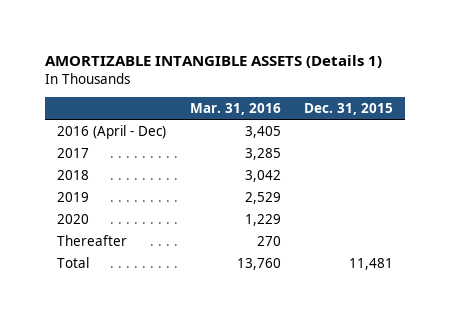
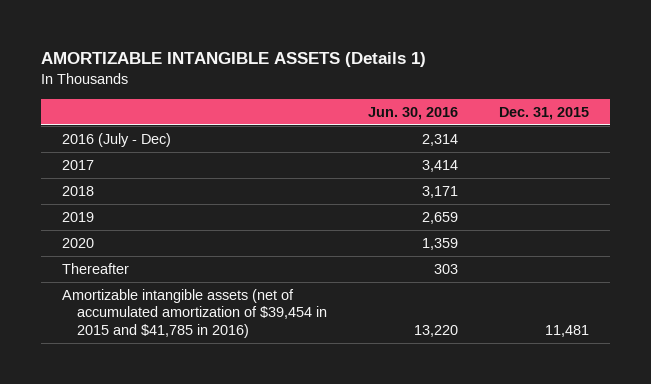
- | Mar. 31, 2016 | Dec. 31, 2015
+ | Jun. 30, 2016 | Dec. 31, 2015
- 2016 (April - Dec) | 3,405 |
+ 2016 (July - Dec) | 2,314 |
- Total | 13,760 | 11,481
+ Amortizable intangible assets (net of accumulated amortization of $39,454 in 2015 and $41,785 in 2016) | 13,220 | 11,481

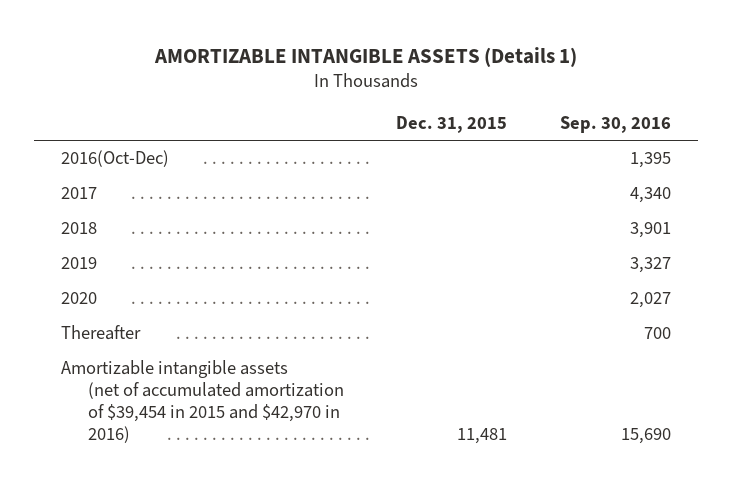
- | Jun. 30, 2016 | Dec. 31, 2015
+ | Dec. 31, 2015 | Sep. 30, 2016
- 2016 (July - Dec) | 2,314 |
+ 2016(Oct-Dec) | | 1,395
- Amortizable intangible assets (net of accumulated amortization of $39,454 in 2015 and $41,785 in 2016) | 13,220 | 11,481
+ Amortizable intangible assets (net of accumulated amortization of $39,454 in 2015 and $42,970 in 2016) | 11,481 | 15,690

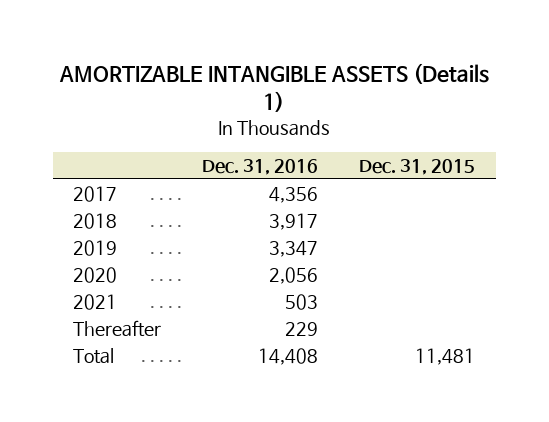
- | Dec. 31, 2015 | Sep. 30, 2016
+ | Dec. 31, 2016 | Dec. 31, 2015
- 2016(Oct-Dec) | | 1,395
+ 2021 | 503 |
- Amortizable intangible assets (net of accumulated amortization of $39,454 in 2015 and $42,970 in 2016) | 11,481 | 15,690
+ Total | 14,408 | 11,481

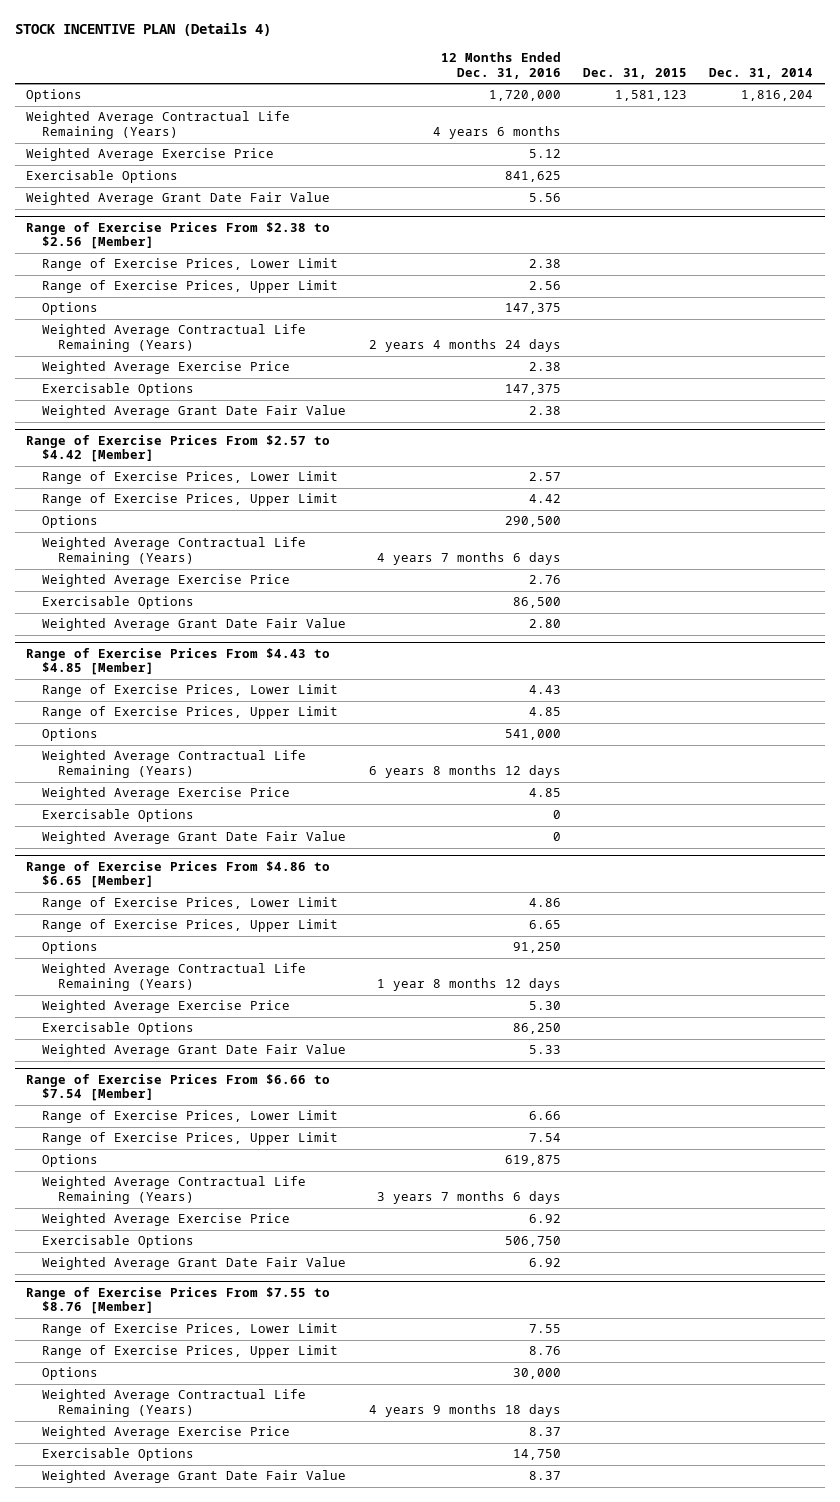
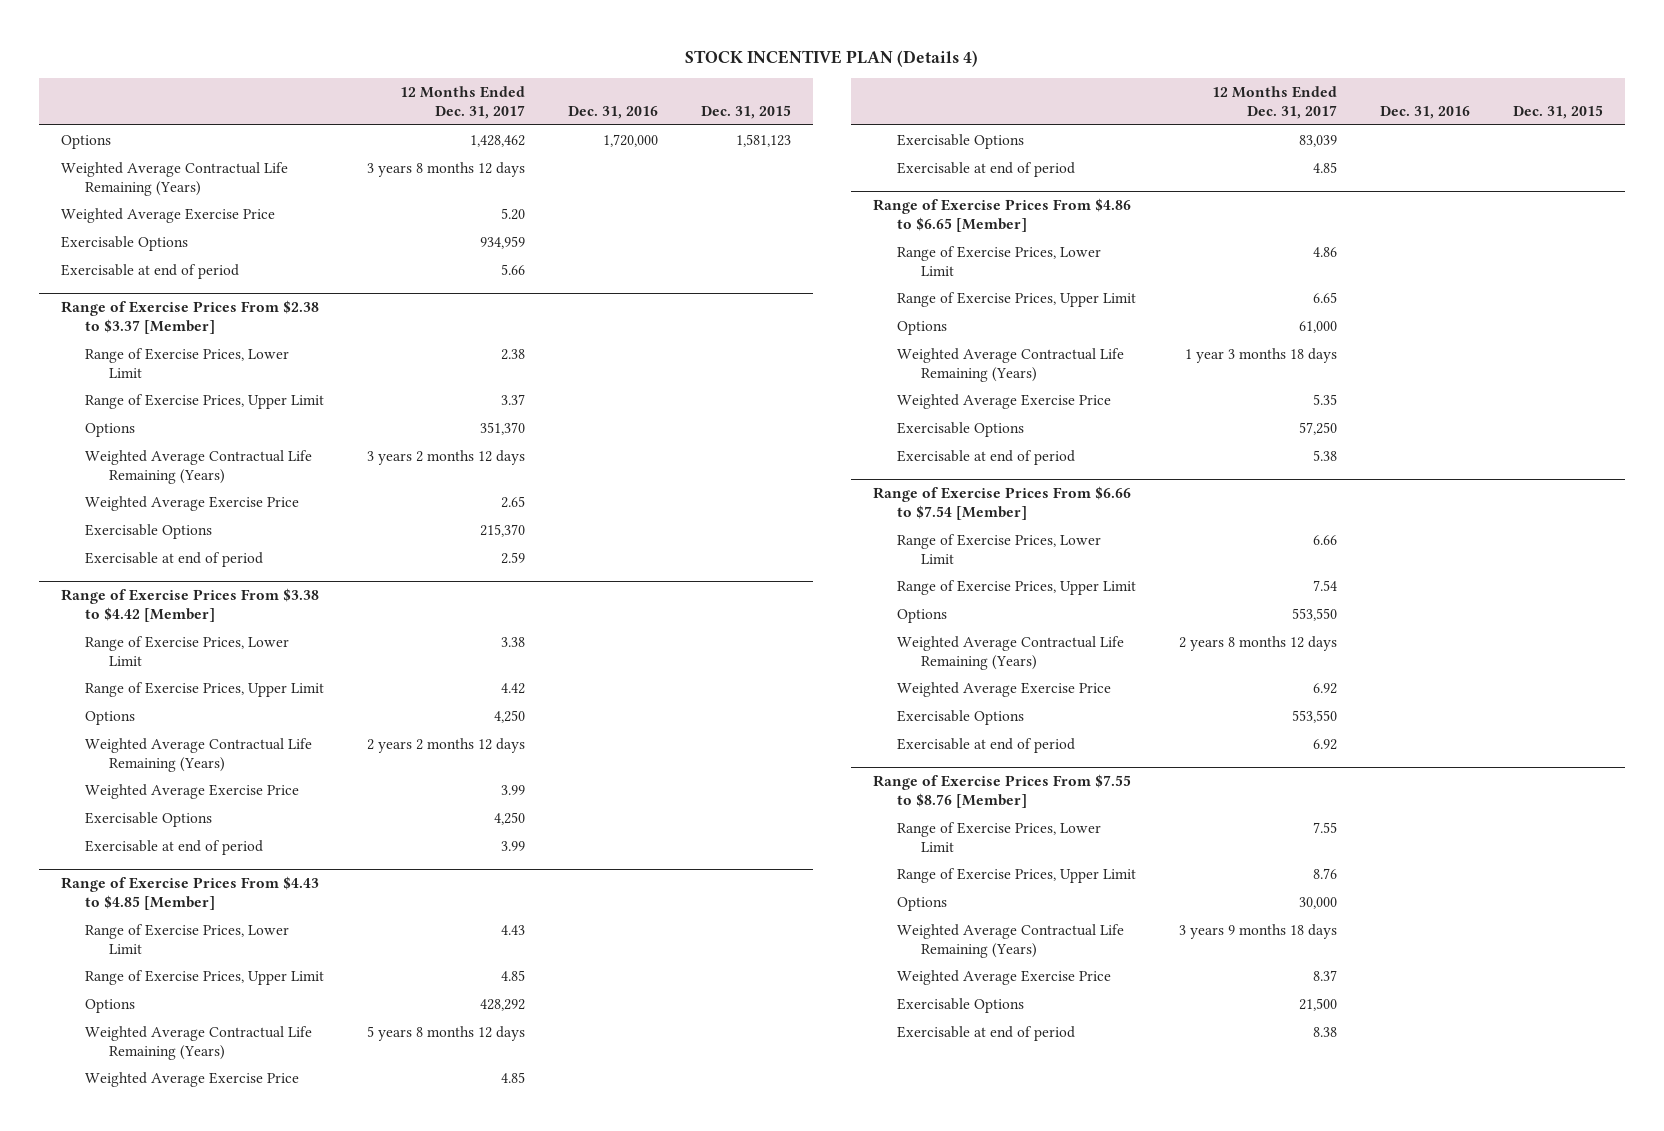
- | 12 Months Ended Dec. 31, 2016 | Dec. 31, 2015 | Dec. 31, 2014
+ | 12 Months Ended Dec. 31, 2017 | Dec. 31, 2016 | Dec. 31, 2015
- Weighted Average Grant Date Fair Value | 5.56 | |
- Range of Exercise Prices From $2.38 to $2.56 [Member]
+ Exercisable at end of period | 5.66 | |
+ Range of Exercise Prices From $2.38 to $3.37 [Member]
- Weighted Average Grant Date Fair Value | 2.38 | |
- Range of Exercise Prices From $2.57 to $4.42 [Member]
+ Exercisable at end of period | 2.59 | |
+ Range of Exercise Prices From $3.38 to $4.42 [Member]
- Weighted Average Grant Date Fair Value | 2.80 | |
+ Exercisable at end of period | 3.99 | |
@ Range of Exercise Prices From $4.43 to $4.85 [Member]
- Weighted Average Grant Date Fair Value | 0 | |
+ Exercisable at end of period | 4.85 | |
@ Range of Exercise Prices From $4.86 to $6.65 [Member]
- Weighted Average Grant Date Fair Value | 5.33 | |
+ Exercisable at end of period | 5.38 | |
@ Range of Exercise Prices From $6.66 to $7.54 [Member]
- Weighted Average Grant Date Fair Value | 6.92 | |
+ Exercisable at end of period | 6.92 | |
@ Range of Exercise Prices From $7.55 to $8.76 [Member]
- Weighted Average Grant Date Fair Value | 8.37 | |
+ Exercisable at end of period | 8.38 | |

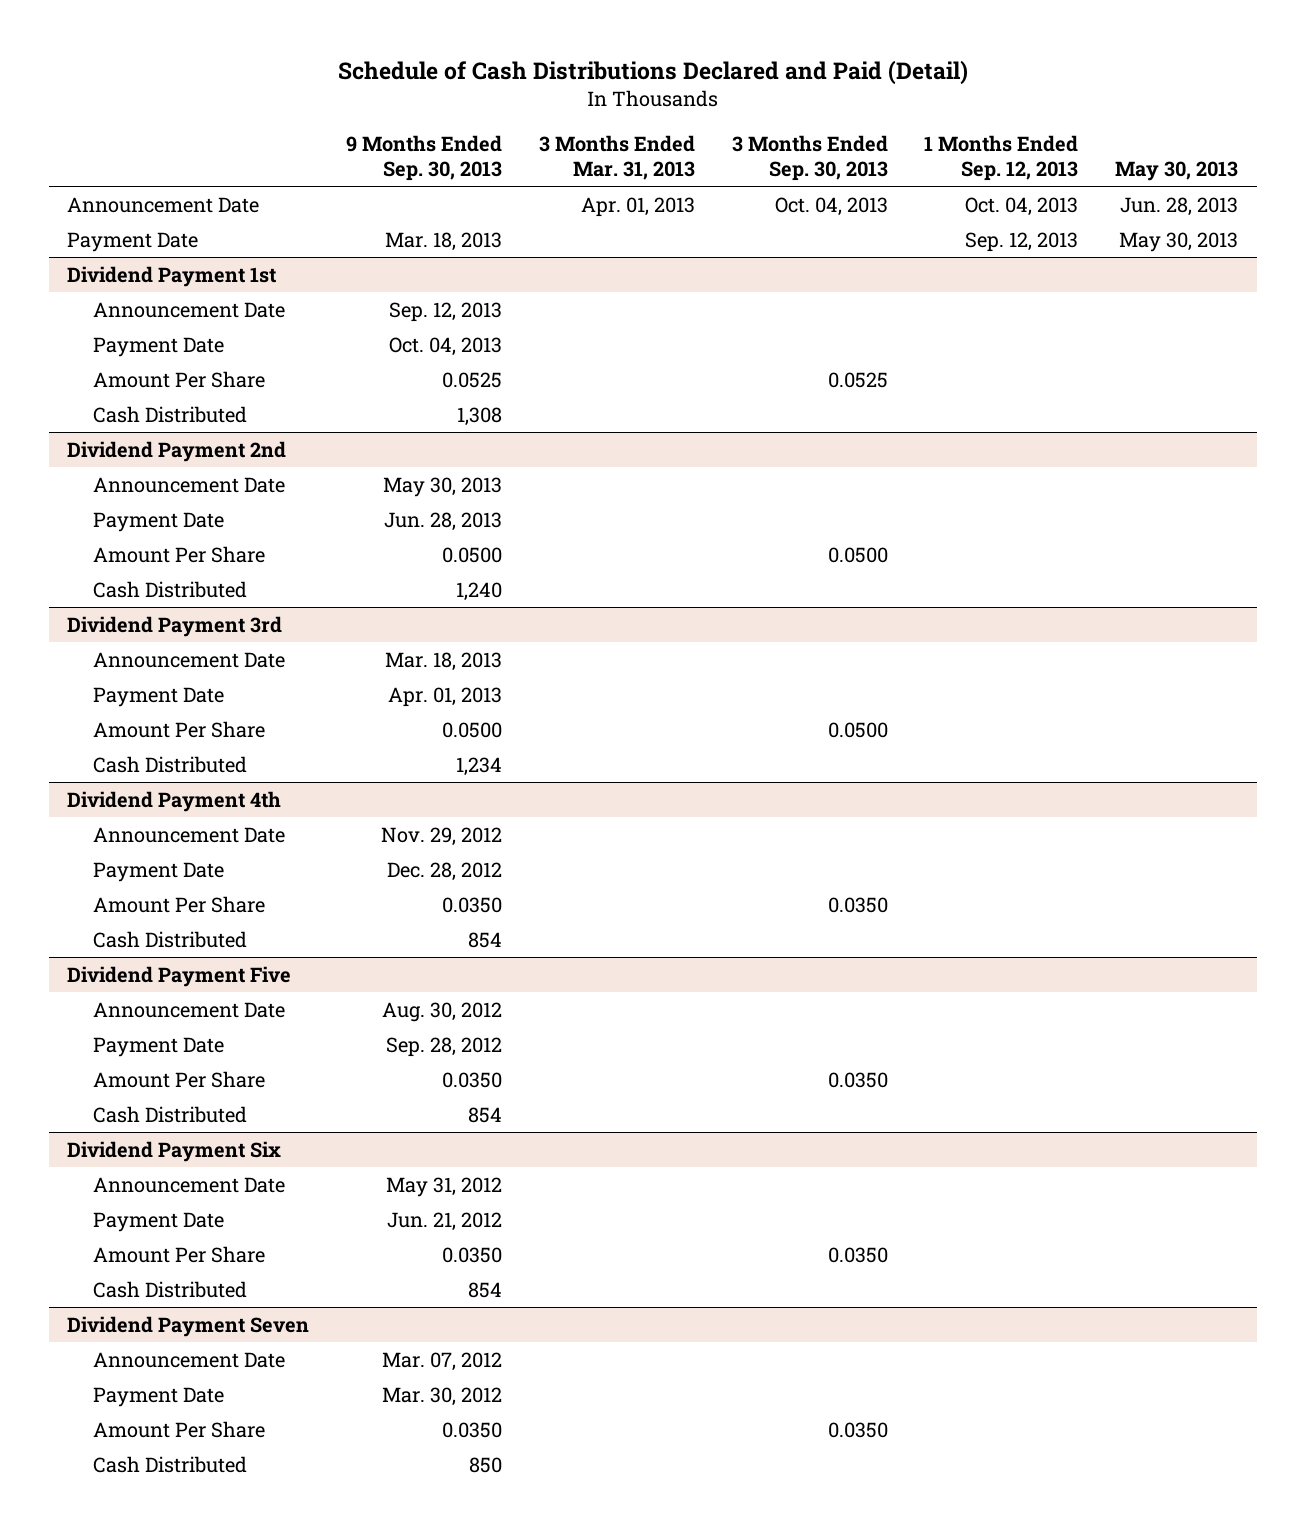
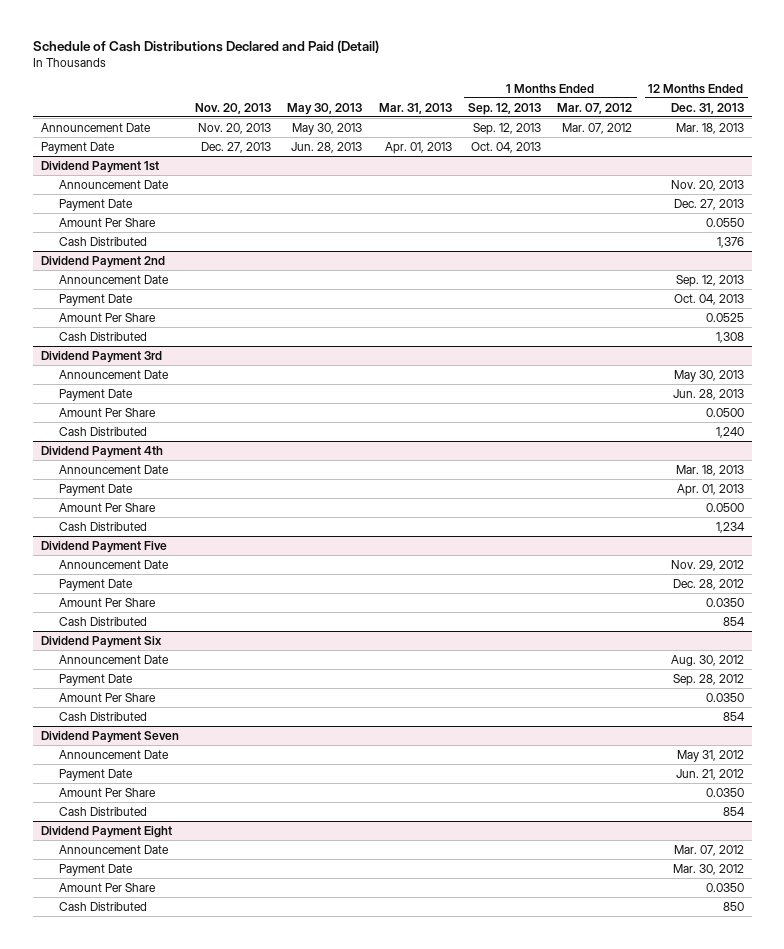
- | 9 Months Ended Sep. 30, 2013 | 3 Months Ended Mar. 31, 2013 | 3 Months Ended Sep. 30, 2013 | 1 Months Ended Sep. 12, 2013 | May 30, 2013
+ | Nov. 20, 2013 | May 30, 2013 | Mar. 31, 2013 | 1 Months Ended Sep. 12, 2013 | 1 Months Ended Mar. 07, 2012 | 12 Months Ended Dec. 31, 2013
- Announcement Date | | Apr. 01, 2013 | Oct. 04, 2013 | Oct. 04, 2013 | Jun. 28, 2013
- Payment Date | Mar. 18, 2013 | | | Sep. 12, 2013 | May 30, 2013
+ Announcement Date | Nov. 20, 2013 | May 30, 2013 | | Sep. 12, 2013 | Mar. 07, 2012 | Mar. 18, 2013
+ Payment Date | Dec. 27, 2013 | Jun. 28, 2013 | Apr. 01, 2013 | Oct. 04, 2013 | |
+ Dividend Payment Eight
+ Announcement Date | | | | | | Mar. 07, 2012
+ Payment Date | | | | | | Mar. 30, 2012
+ Amount Per Share | | | | | | 0.0350
+ Cash Distributed | | | | | | 850

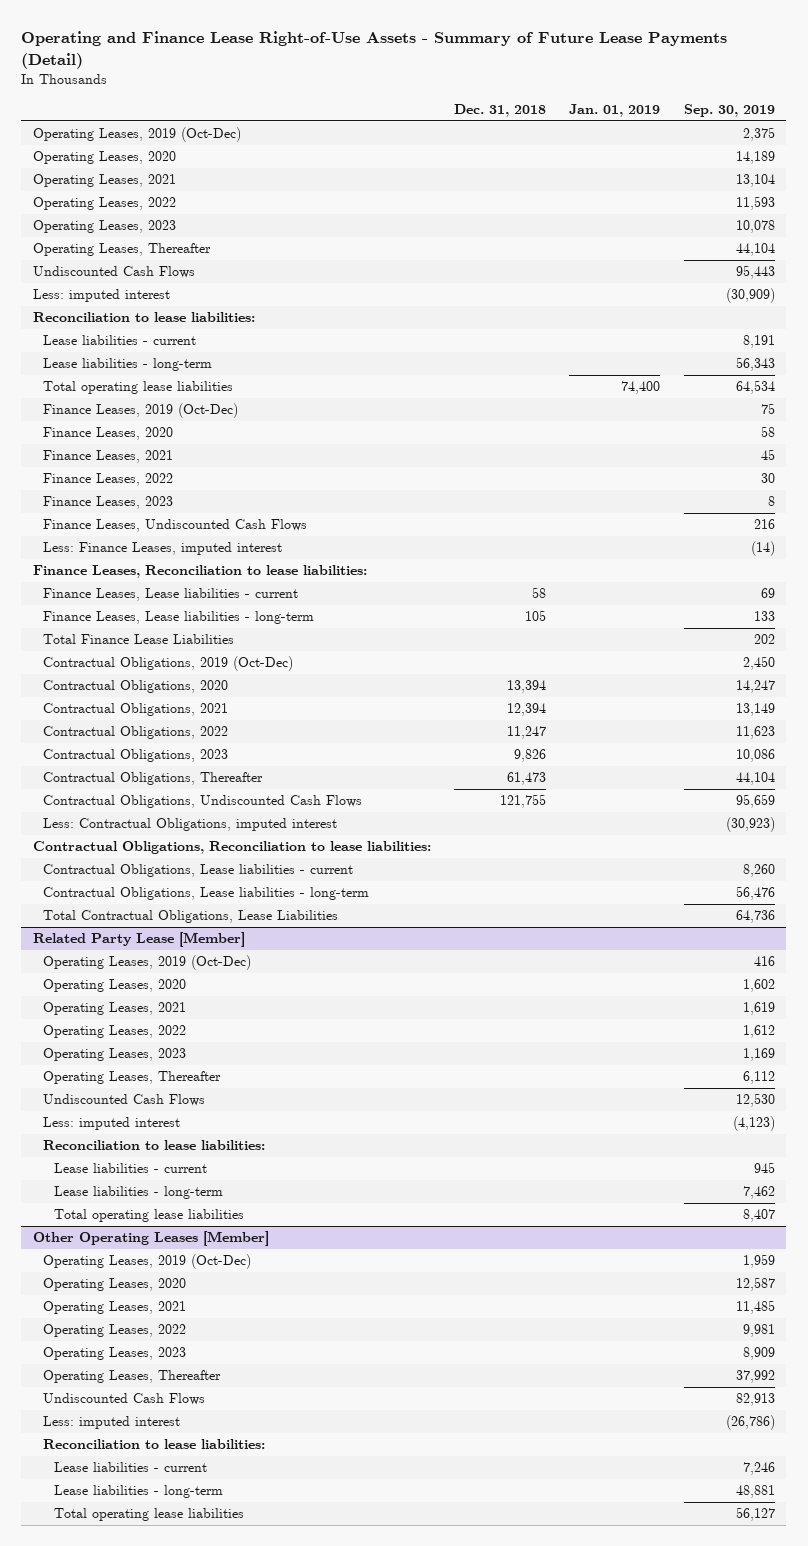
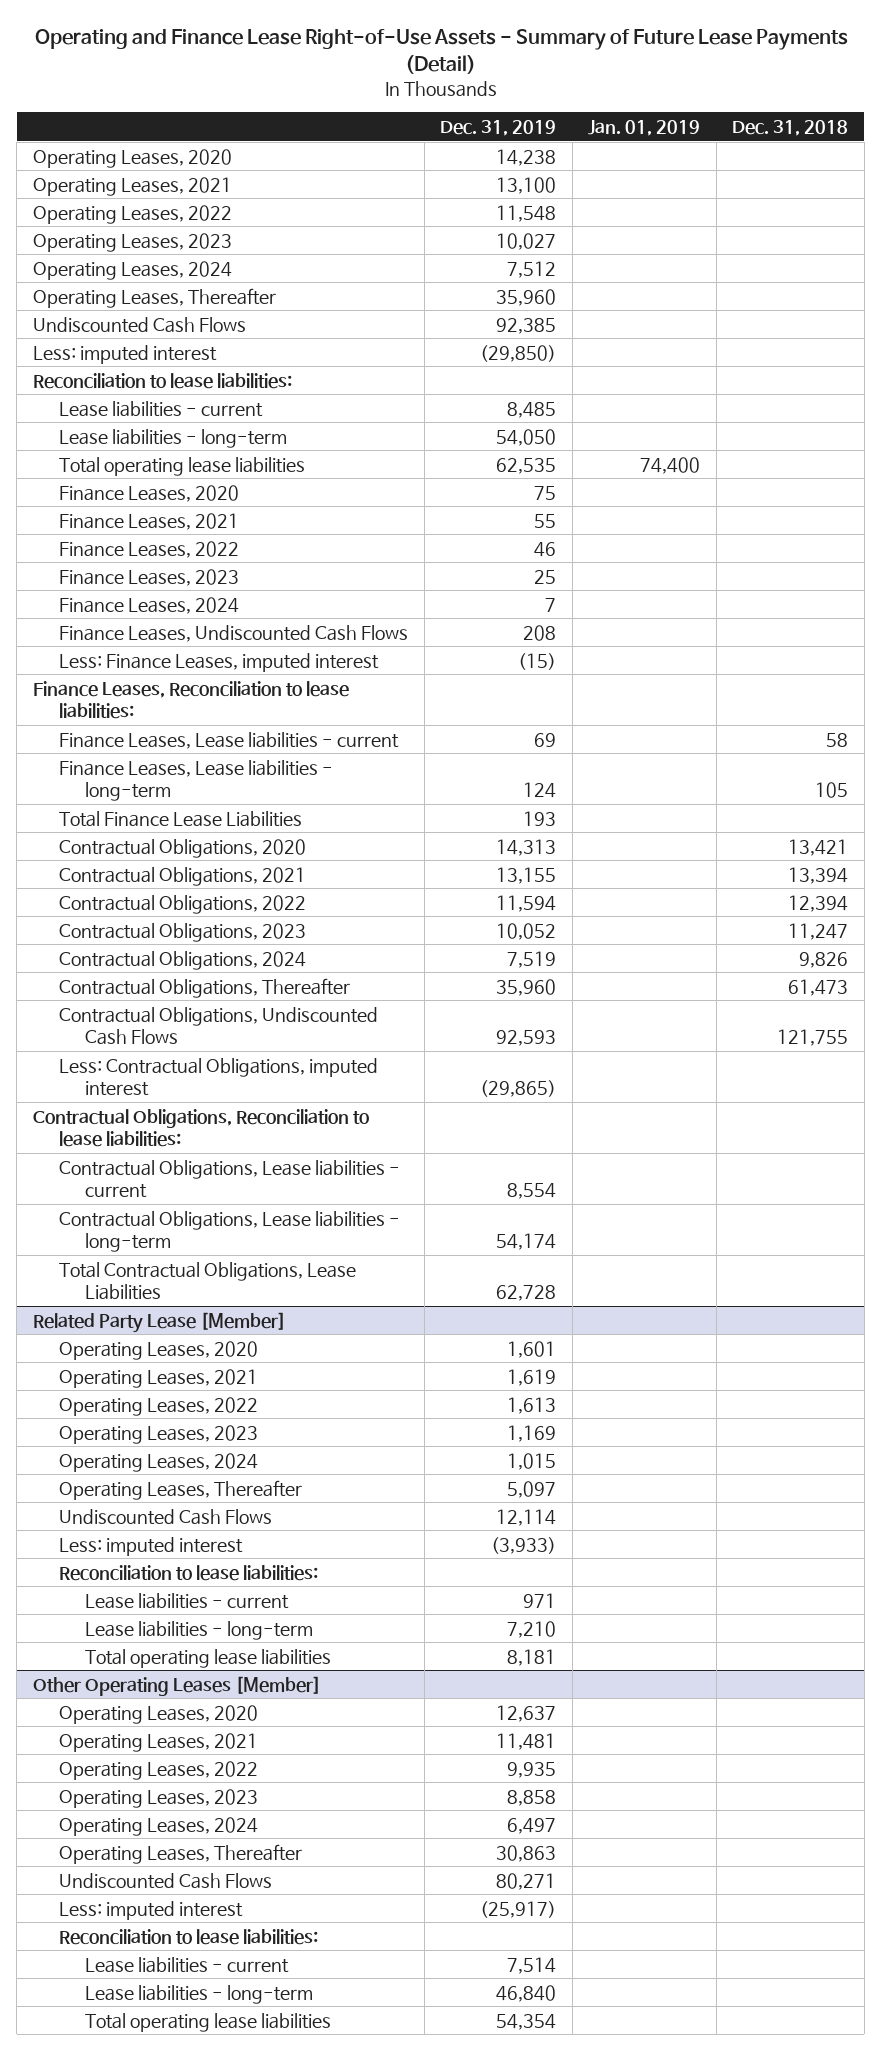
- | Dec. 31, 2018 | Jan. 01, 2019 | Sep. 30, 2019
+ | Dec. 31, 2019 | Jan. 01, 2019 | Dec. 31, 2018
- Operating Leases, 2019 (Oct-Dec) | | | 2,375
+ Operating Leases, 2024 | 7,512 | |
- Finance Leases, 2019 (Oct-Dec) | | | 75
+ Finance Leases, 2024 | 7 | |
- Contractual Obligations, 2019 (Oct-Dec) | | | 2,450
- Contractual Obligations, 2020 | 13,394 | | 14,247
- Contractual Obligations, 2021 | 12,394 | | 13,149
- Contractual Obligations, 2022 | 11,247 | | 11,623
- Contractual Obligations, 2023 | 9,826 | | 10,086
+ Contractual Obligations, 2020 | 14,313 | | 13,421
+ Contractual Obligations, 2021 | 13,155 | | 13,394
+ Contractual Obligations, 2022 | 11,594 | | 12,394
+ Contractual Obligations, 2023 | 10,052 | | 11,247
+ Contractual Obligations, 2024 | 7,519 | | 9,826
@ Related Party Lease [Member]
- Operating Leases, 2019 (Oct-Dec) | | | 416
+ Operating Leases, 2024 | 1,015 | |
@ Other Operating Leases [Member]
- Operating Leases, 2019 (Oct-Dec) | | | 1,959
+ Operating Leases, 2024 | 6,497 | |

